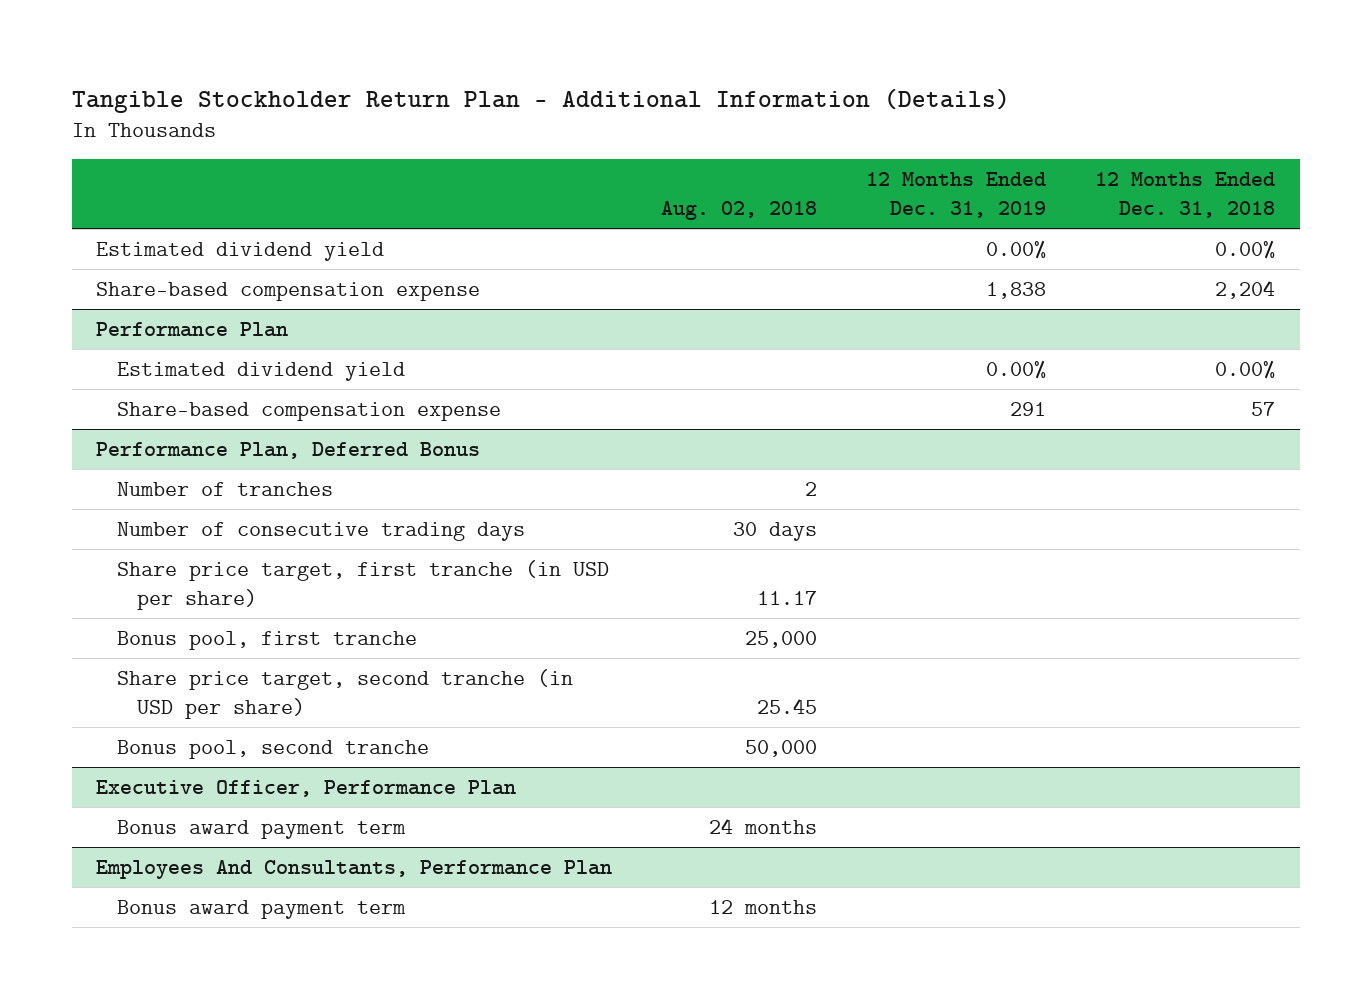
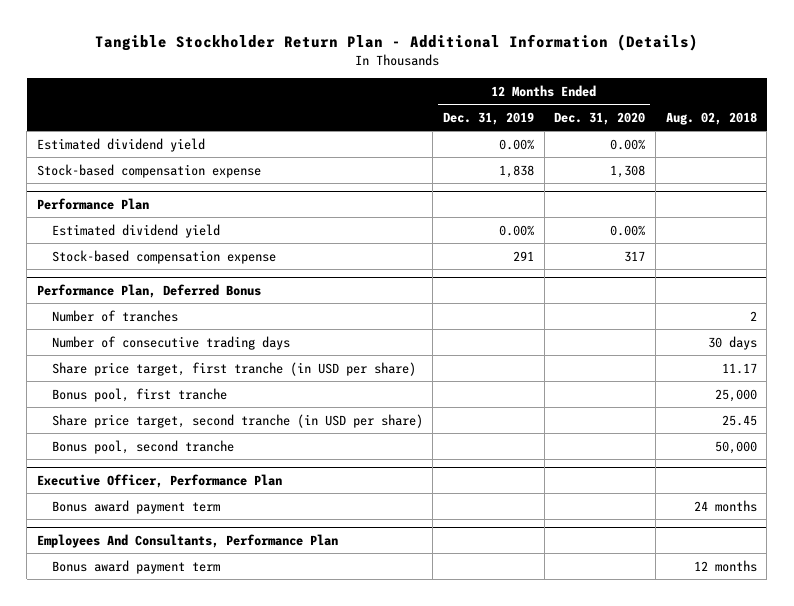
- | Aug. 02, 2018 | 12 Months Ended Dec. 31, 2019 | 12 Months Ended Dec. 31, 2018
+ | 12 Months Ended Dec. 31, 2019 | 12 Months Ended Dec. 31, 2020 | Aug. 02, 2018
- Share-based compensation expense | | 1,838 | 2,204
+ Stock-based compensation expense | 1,838 | 1,308 |
@ Performance Plan
- Share-based compensation expense | | 291 | 57
+ Stock-based compensation expense | 291 | 317 |

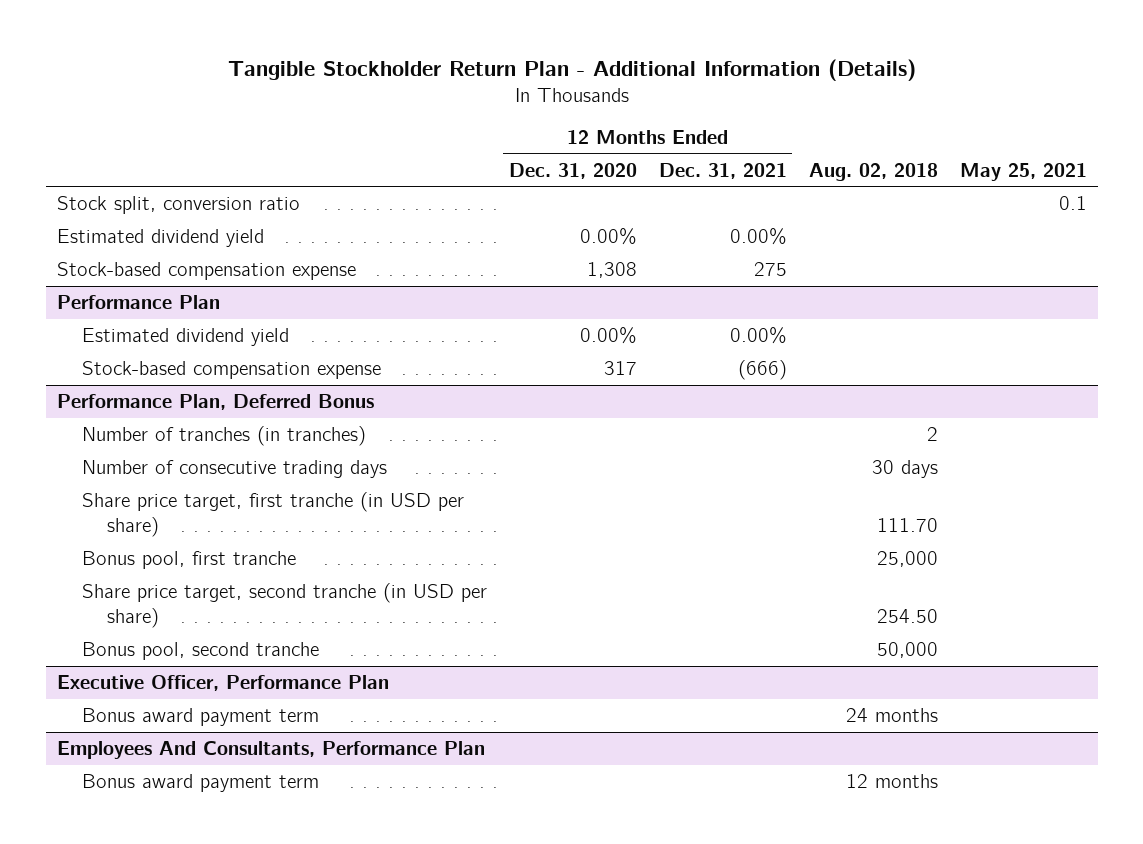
- | 12 Months Ended Dec. 31, 2019 | 12 Months Ended Dec. 31, 2020 | Aug. 02, 2018
+ | 12 Months Ended Dec. 31, 2020 | 12 Months Ended Dec. 31, 2021 | Aug. 02, 2018 | May 25, 2021
+ Stock split, conversion ratio | | | | 0.1
@ Performance Plan, Deferred Bonus
- Number of tranches | | | 2
+ Number of tranches (in tranches) | | | 2 |
- Share price target, first tranche (in USD per share) | | | 11.17
+ Share price target, first tranche (in USD per share) | | | 111.70 |
- Share price target, second tranche (in USD per share) | | | 25.45
+ Share price target, second tranche (in USD per share) | | | 254.50 |

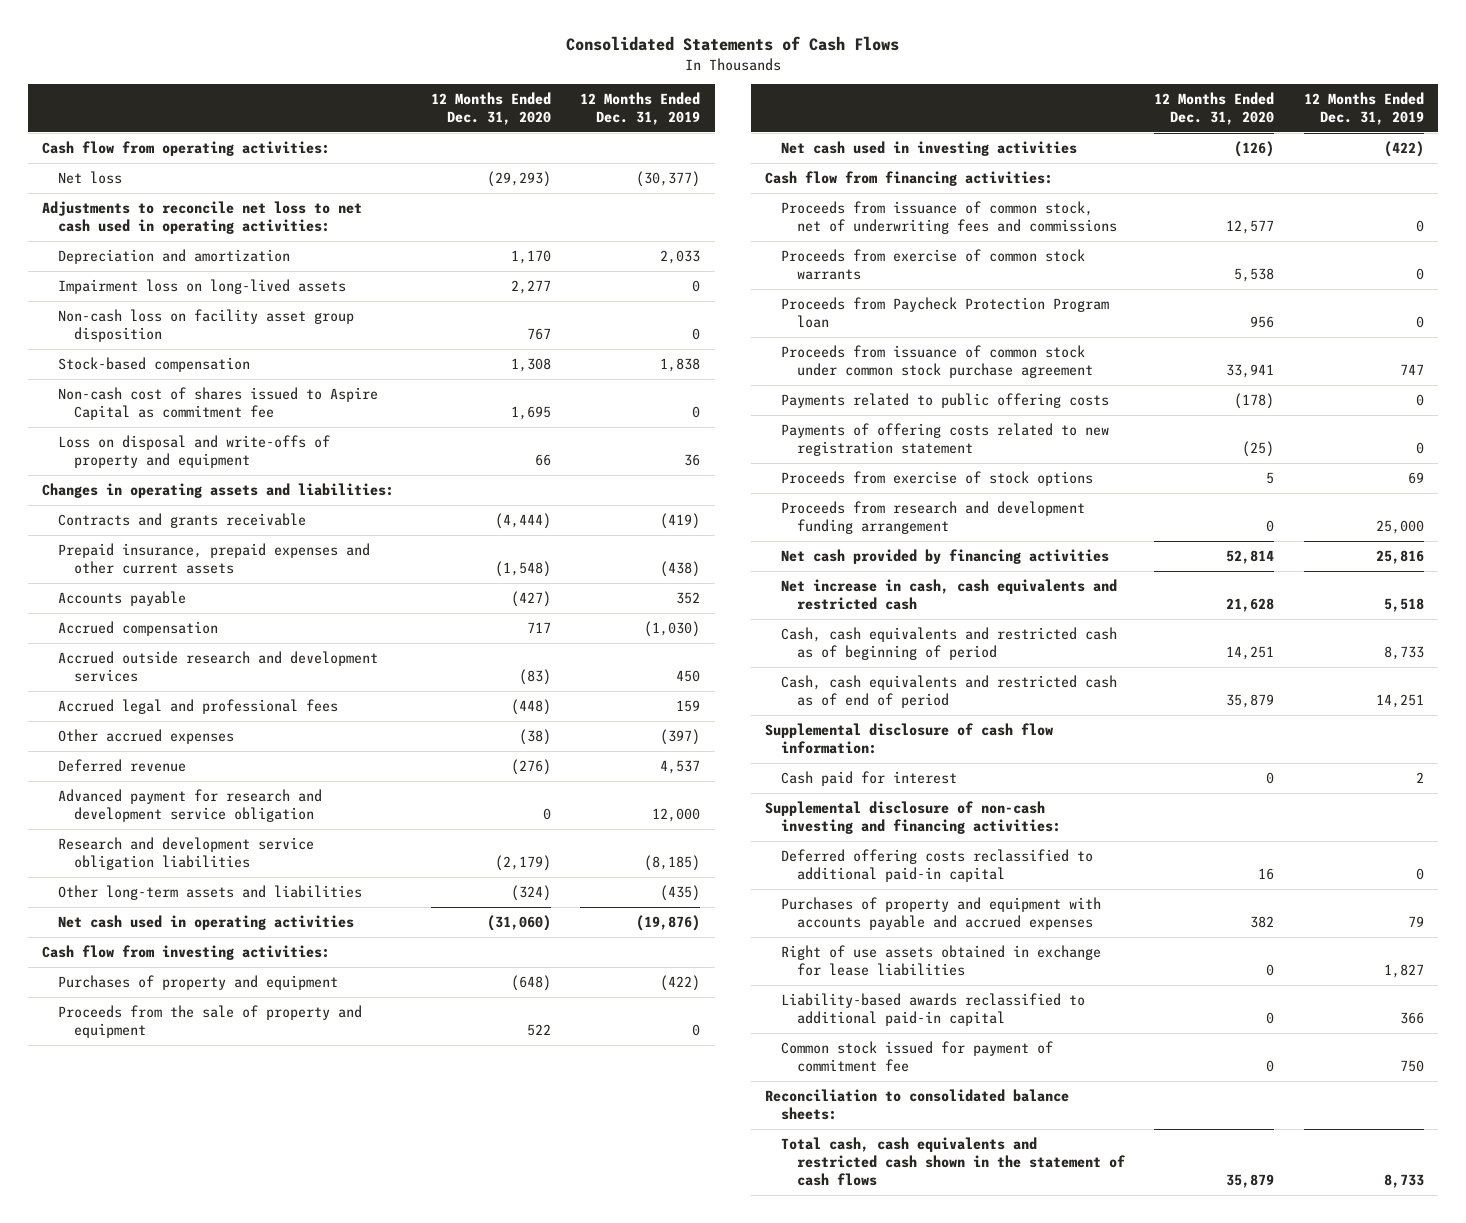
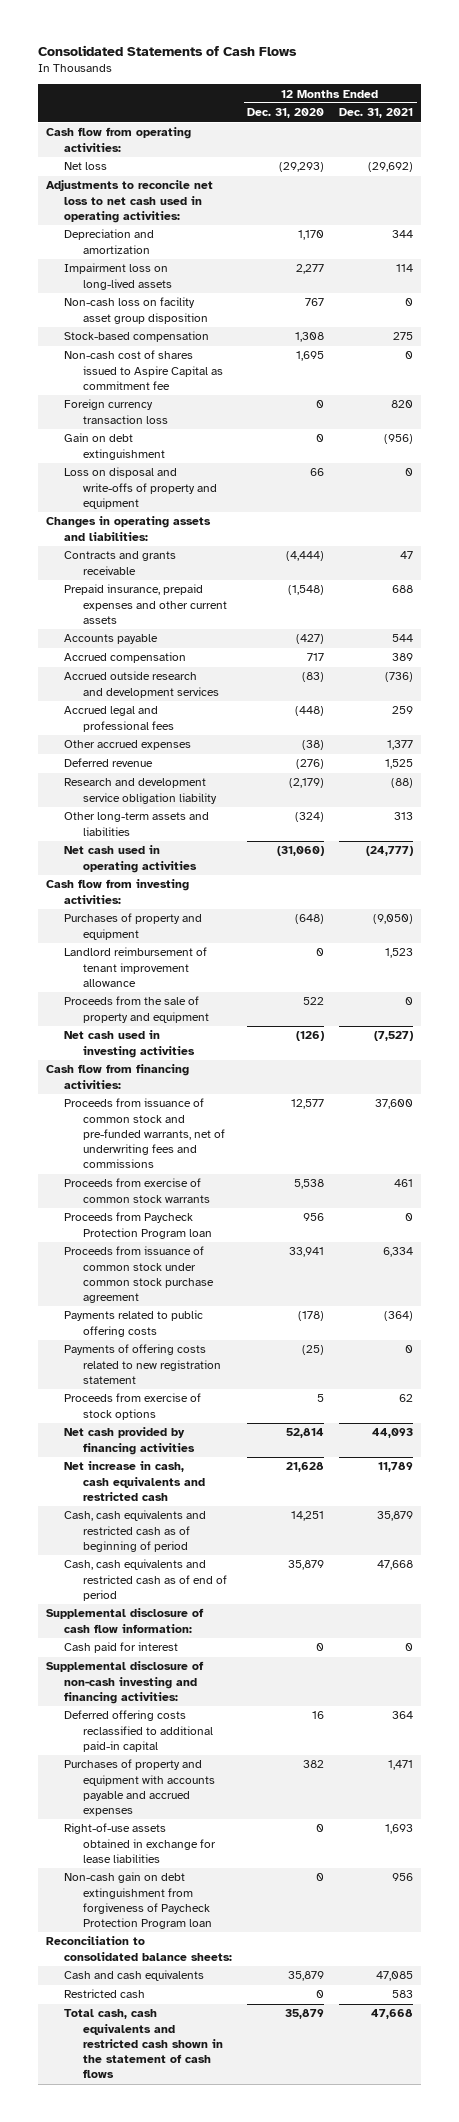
- | 12 Months Ended Dec. 31, 2020 | 12 Months Ended Dec. 31, 2019
+ | 12 Months Ended Dec. 31, 2020 | 12 Months Ended Dec. 31, 2021
+ Foreign currency transaction loss | 0 | 820
+ Gain on debt extinguishment | 0 | (956)
- Advanced payment for research and development service obligation | 0 | 12,000
- Research and development service obligation liabilities | (2,179) | (8,185)
+ Research and development service obligation liability | (2,179) | (88)
+ Landlord reimbursement of tenant improvement allowance | 0 | 1,523
- Proceeds from issuance of common stock, net of underwriting fees and commissions | 12,577 | 0
+ Proceeds from issuance of common stock and pre-funded warrants, net of underwriting fees and commissions | 12,577 | 37,600
- Proceeds from research and development funding arrangement | 0 | 25,000
- Right of use assets obtained in exchange for lease liabilities | 0 | 1,827
- Liability-based awards reclassified to additional paid-in capital | 0 | 366
- Common stock issued for payment of commitment fee | 0 | 750
+ Right-of-use assets obtained in exchange for lease liabilities | 0 | 1,693
+ Non-cash gain on debt extinguishment from forgiveness of Paycheck Protection Program loan | 0 | 956
+ Cash and cash equivalents | 35,879 | 47,085
+ Restricted cash | 0 | 583

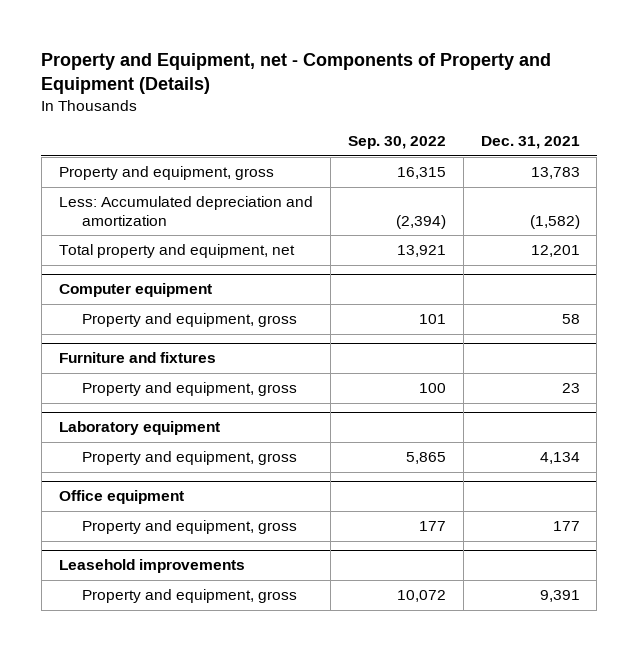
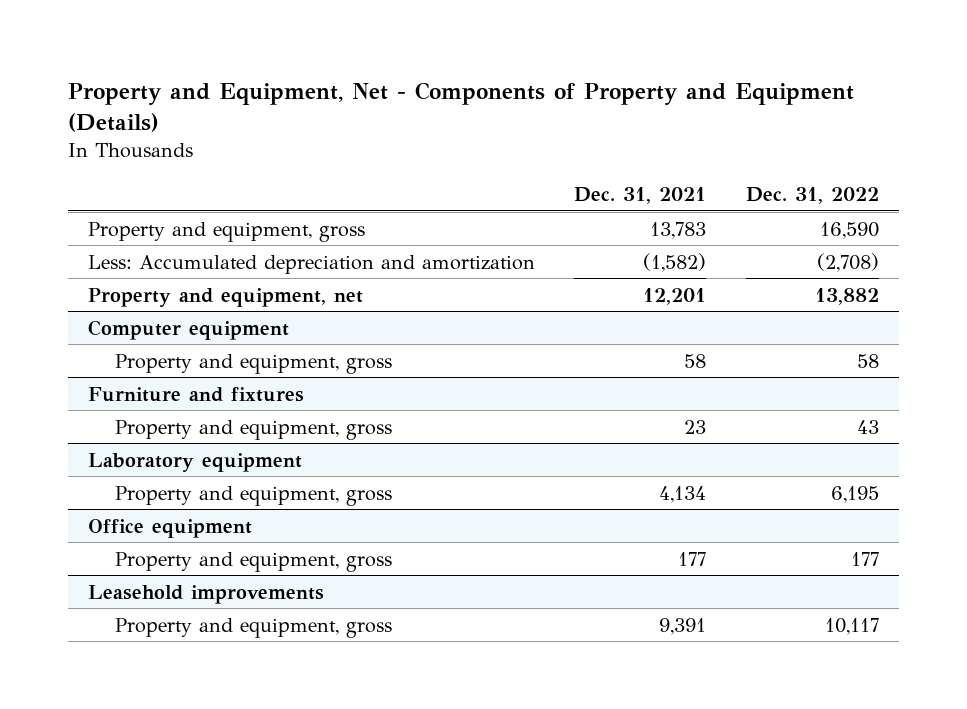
- Property and Equipment, net - Components of Property and Equipment (Details)
+ Property and Equipment, Net - Components of Property and Equipment (Details)
- | Sep. 30, 2022 | Dec. 31, 2021
+ | Dec. 31, 2021 | Dec. 31, 2022
- Total property and equipment, net | 13,921 | 12,201
+ Property and equipment, net | 12,201 | 13,882

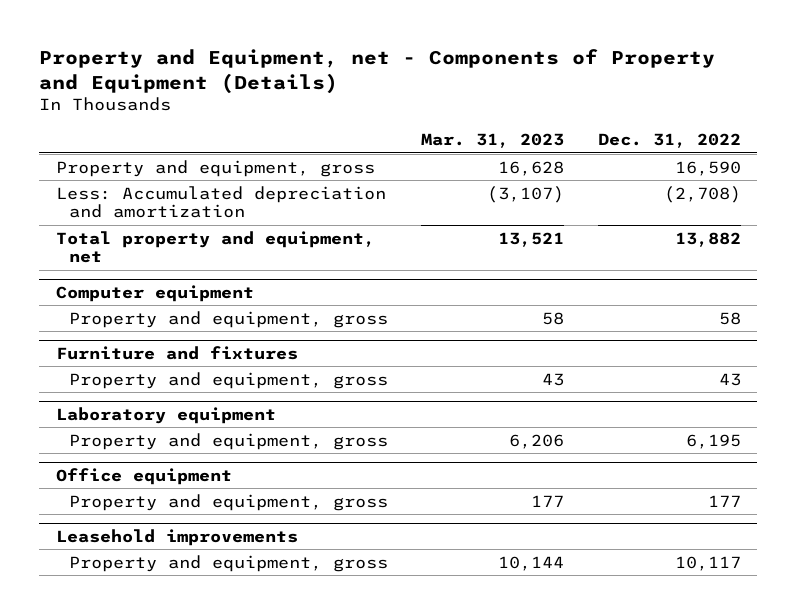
- Property and Equipment, Net - Components of Property and Equipment (Details)
+ Property and Equipment, net - Components of Property and Equipment (Details)
- | Dec. 31, 2021 | Dec. 31, 2022
+ | Mar. 31, 2023 | Dec. 31, 2022
- Property and equipment, net | 12,201 | 13,882
+ Total property and equipment, net | 13,521 | 13,882

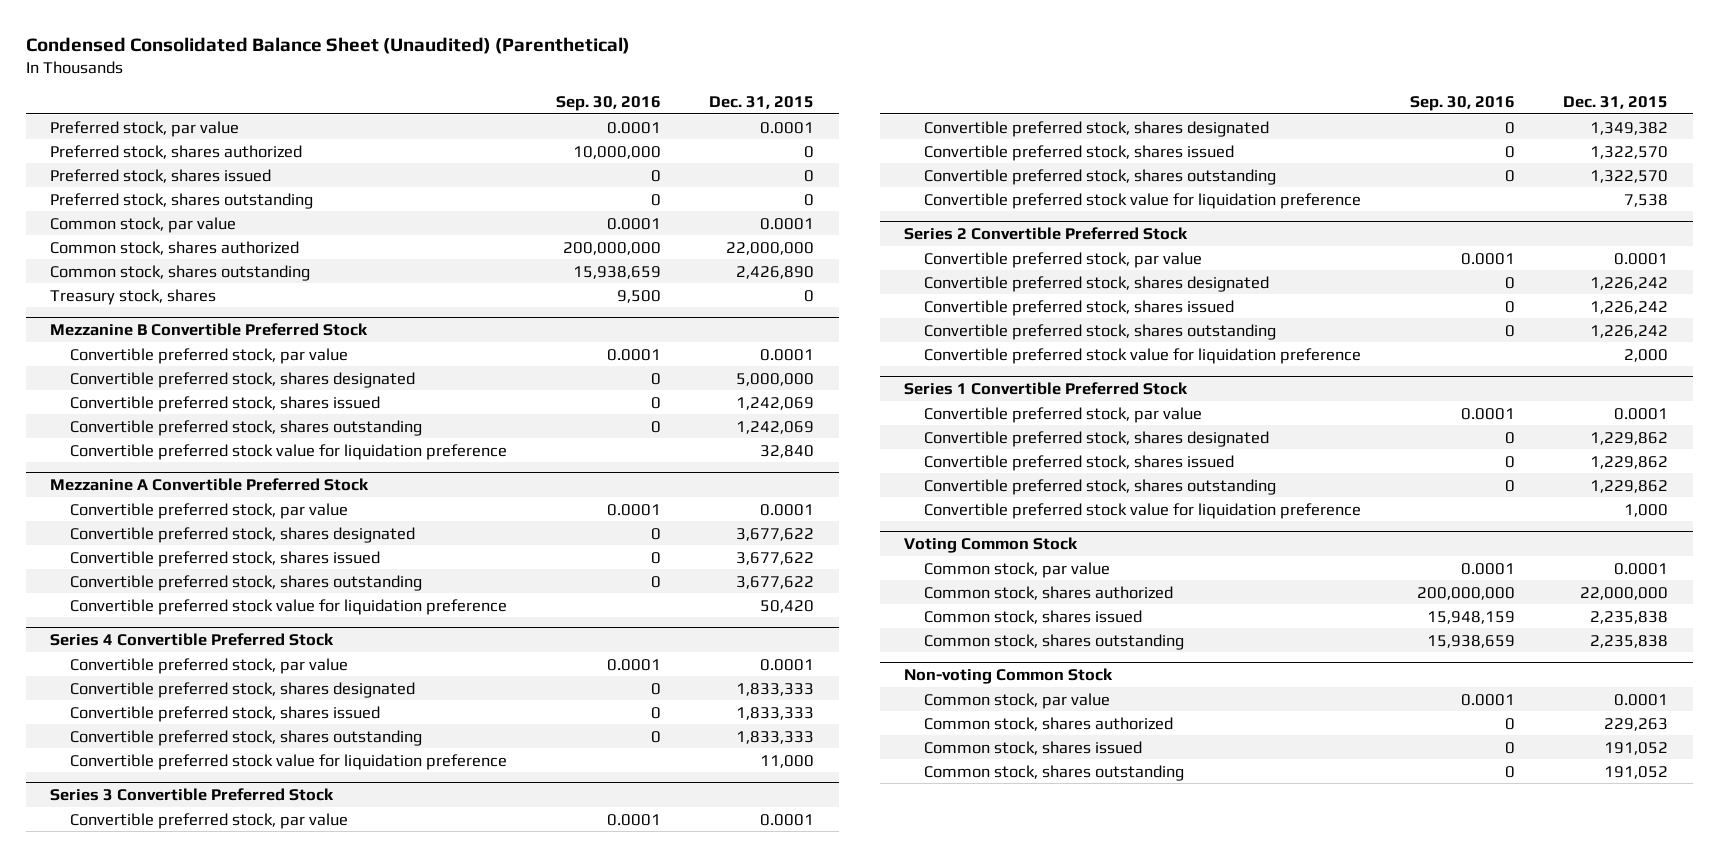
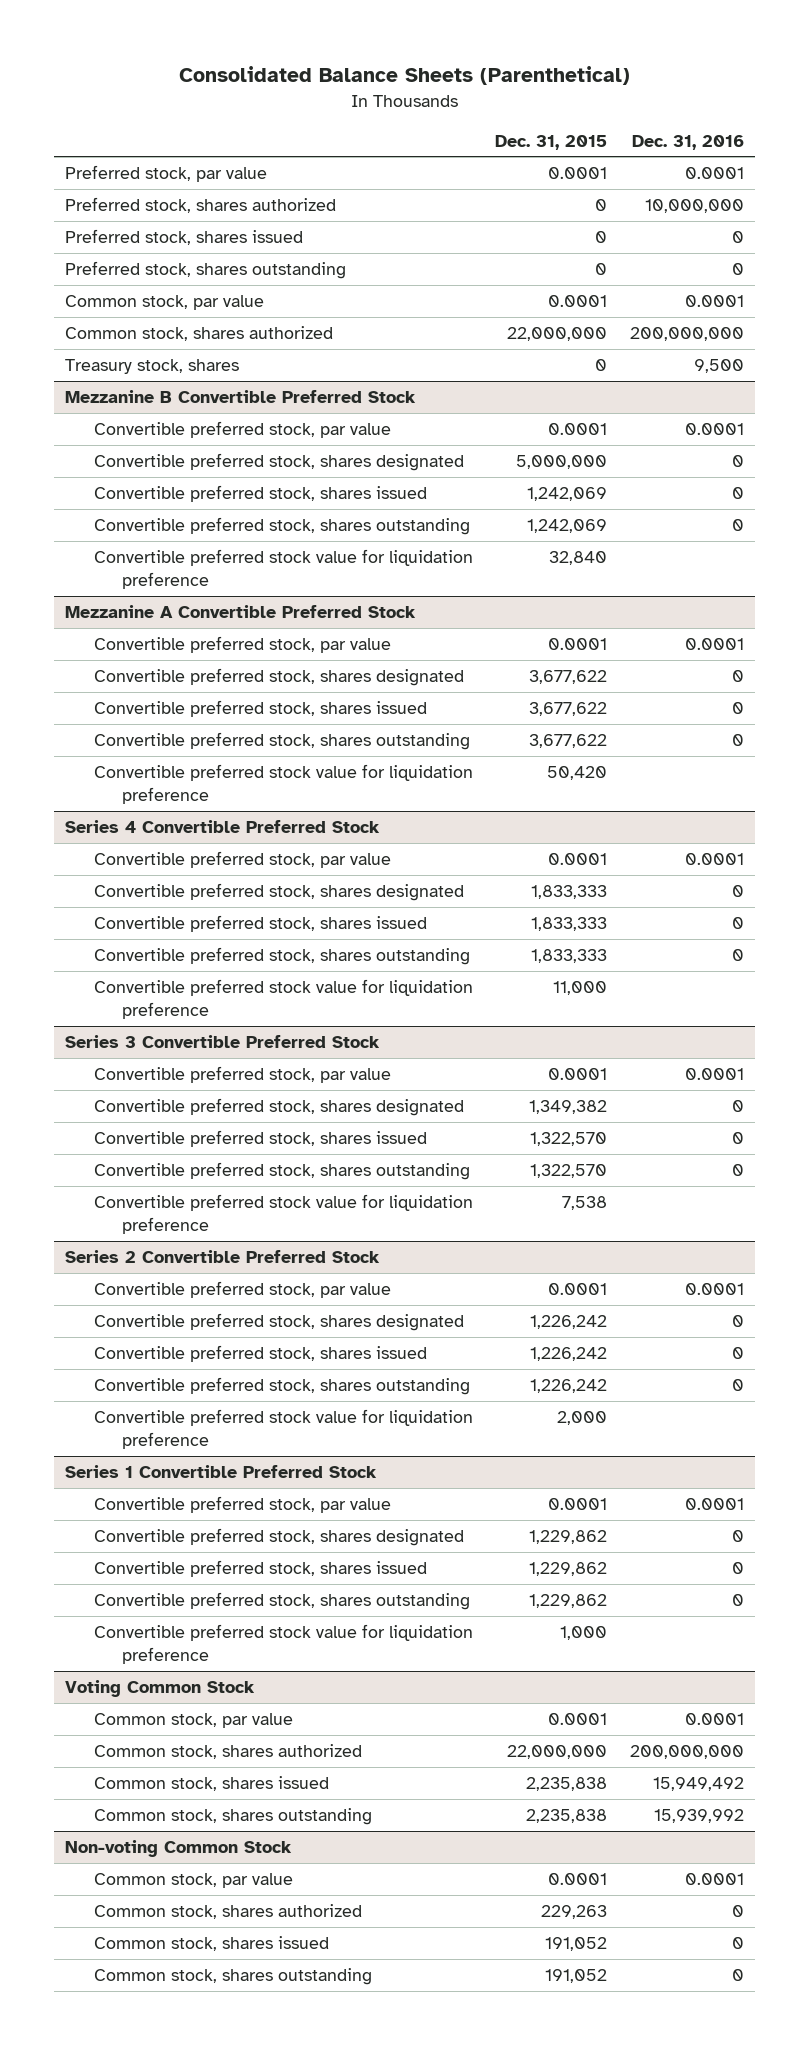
- Condensed Consolidated Balance Sheet (Unaudited) (Parenthetical)
+ Consolidated Balance Sheets (Parenthetical)
- | Sep. 30, 2016 | Dec. 31, 2015
+ | Dec. 31, 2015 | Dec. 31, 2016
- Common stock, shares outstanding | 15,938,659 | 2,426,890

